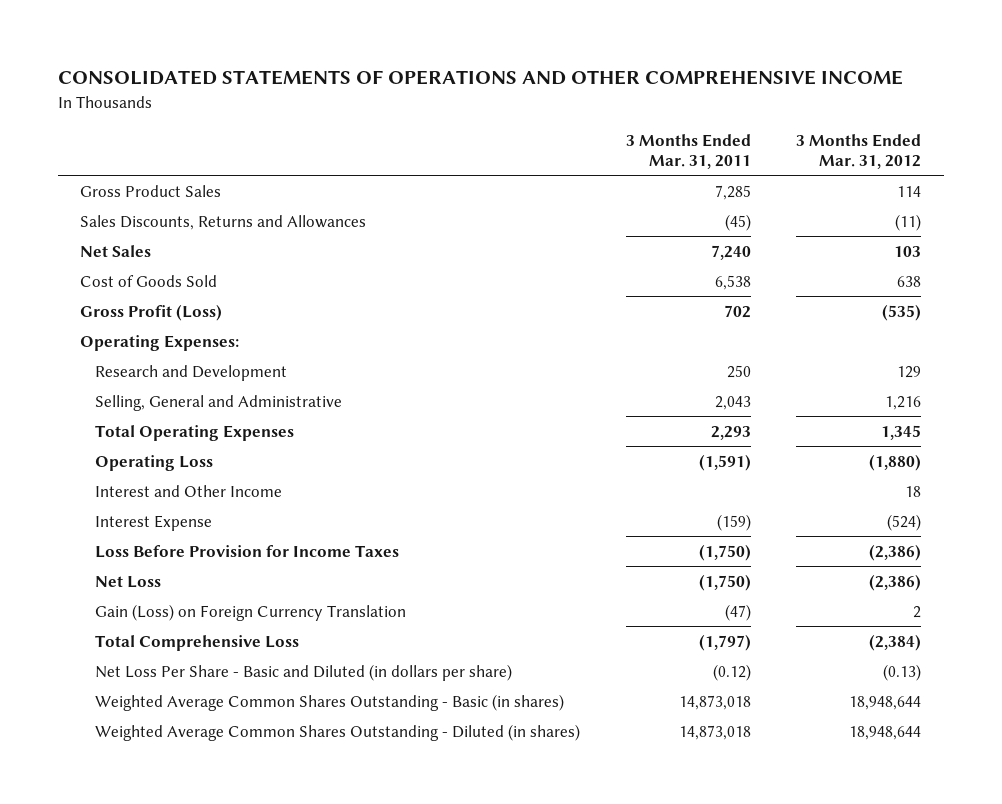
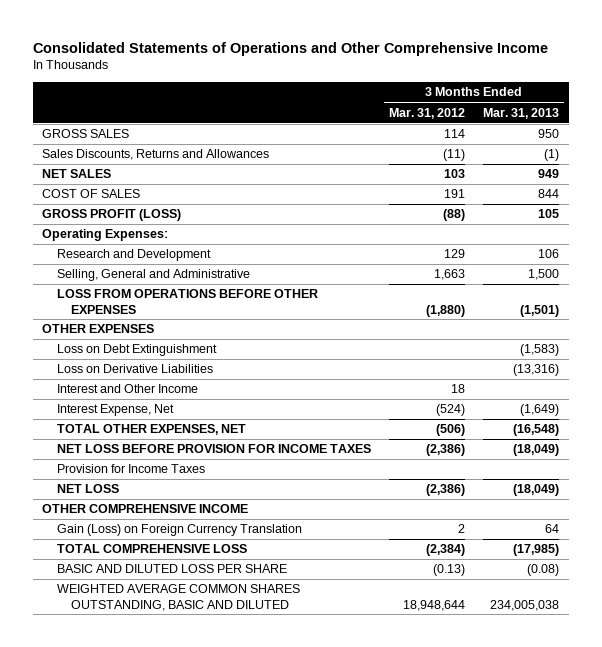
- CONSOLIDATED STATEMENTS OF OPERATIONS AND OTHER COMPREHENSIVE INCOME
+ Consolidated Statements of Operations and Other Comprehensive Income
- | 3 Months Ended Mar. 31, 2011 | 3 Months Ended Mar. 31, 2012
+ | 3 Months Ended Mar. 31, 2012 | 3 Months Ended Mar. 31, 2013
- Gross Product Sales | 7,285 | 114
+ GROSS SALES | 114 | 950
- Net Sales | 7,240 | 103
- Cost of Goods Sold | 6,538 | 638
- Gross Profit (Loss) | 702 | (535)
+ NET SALES | 103 | 949
+ COST OF SALES | 191 | 844
+ GROSS PROFIT (LOSS) | (88) | 105
- Selling, General and Administrative | 2,043 | 1,216
- Total Operating Expenses | 2,293 | 1,345
- Operating Loss | (1,591) | (1,880)
+ Selling, General and Administrative | 1,663 | 1,500
+ LOSS FROM OPERATIONS BEFORE OTHER EXPENSES | (1,880) | (1,501)
+ OTHER EXPENSES
+ Loss on Debt Extinguishment | | (1,583)
+ Loss on Derivative Liabilities | | (13,316)
- Interest Expense | (159) | (524)
- Loss Before Provision for Income Taxes | (1,750) | (2,386)
- Net Loss | (1,750) | (2,386)
+ Interest Expense, Net | (524) | (1,649)
+ TOTAL OTHER EXPENSES, NET | (506) | (16,548)
+ NET LOSS BEFORE PROVISION FOR INCOME TAXES | (2,386) | (18,049)
+ Provision for Income Taxes
+ NET LOSS | (2,386) | (18,049)
+ OTHER COMPREHENSIVE INCOME
- Total Comprehensive Loss | (1,797) | (2,384)
- Net Loss Per Share - Basic and Diluted (in dollars per share) | (0.12) | (0.13)
- Weighted Average Common Shares Outstanding - Basic (in shares) | 14,873,018 | 18,948,644
- Weighted Average Common Shares Outstanding - Diluted (in shares) | 14,873,018 | 18,948,644
+ TOTAL COMPREHENSIVE LOSS | (2,384) | (17,985)
+ BASIC AND DILUTED LOSS PER SHARE | (0.13) | (0.08)
+ WEIGHTED AVERAGE COMMON SHARES OUTSTANDING, BASIC AND DILUTED | 18,948,644 | 234,005,038

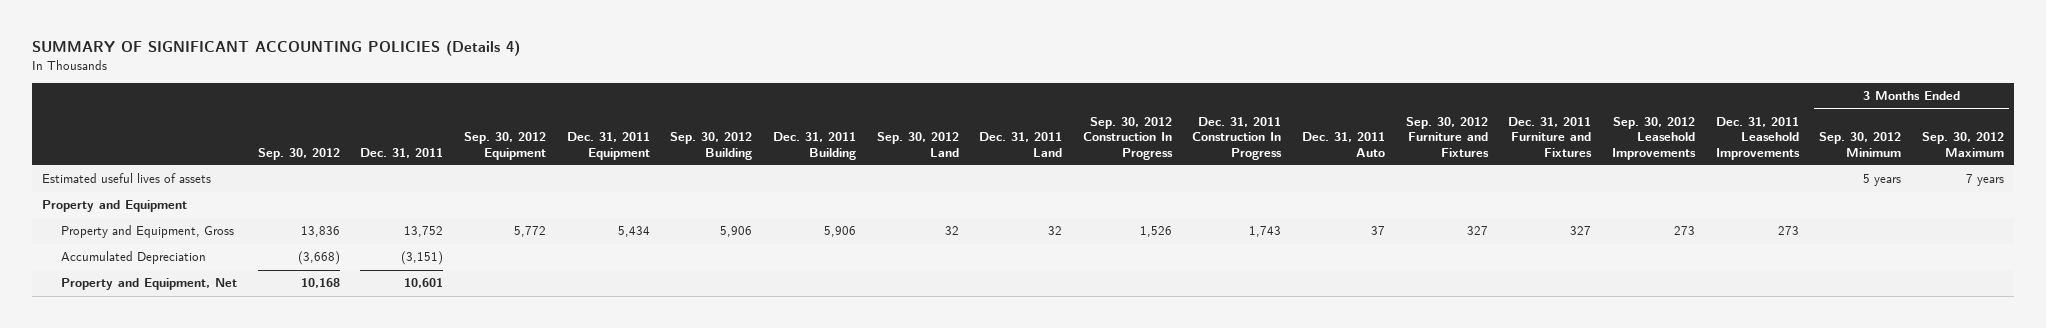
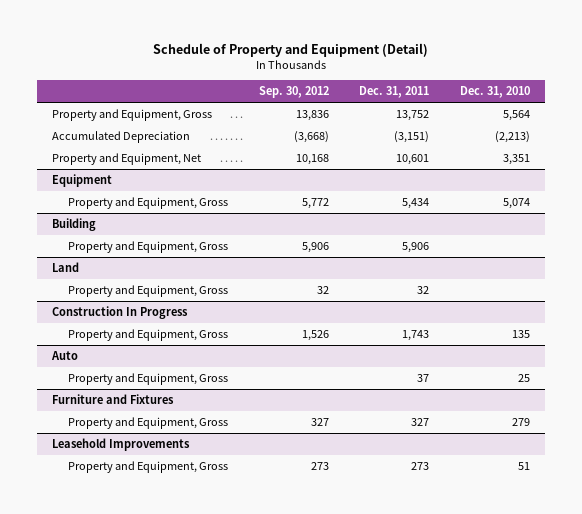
- SUMMARY OF SIGNIFICANT ACCOUNTING POLICIES (Details 4)
+ Schedule of Property and Equipment (Detail)
- | Sep. 30, 2012 | Dec. 31, 2011 | Sep. 30, 2012 Equipment | Dec. 31, 2011 Equipment | Sep. 30, 2012 Building | Dec. 31, 2011 Building | Sep. 30, 2012 Land | Dec. 31, 2011 Land | Sep. 30, 2012 Construction In Progress | Dec. 31, 2011 Construction In Progress | Dec. 31, 2011 Auto | Sep. 30, 2012 Furniture and Fixtures | Dec. 31, 2011 Furniture and Fixtures | Sep. 30, 2012 Leasehold Improvements | Dec. 31, 2011 Leasehold Improvements | 3 Months Ended Sep. 30, 2012 Minimum | 3 Months Ended Sep. 30, 2012 Maximum
+ | Sep. 30, 2012 | Dec. 31, 2011 | Dec. 31, 2010
- Estimated useful lives of assets | | | | | | | | | | | | | | | | 5 years | 7 years
- Property and Equipment
+ Equipment
+ Property and Equipment, Gross | 5,772 | 5,434 | 5,074
+ Building
+ Property and Equipment, Gross | 5,906 | 5,906 |
+ Land
+ Property and Equipment, Gross | 32 | 32 |
+ Construction In Progress
+ Property and Equipment, Gross | 1,526 | 1,743 | 135
+ Auto
+ Property and Equipment, Gross | | 37 | 25
+ Furniture and Fixtures
+ Property and Equipment, Gross | 327 | 327 | 279
+ Leasehold Improvements
+ Property and Equipment, Gross | 273 | 273 | 51

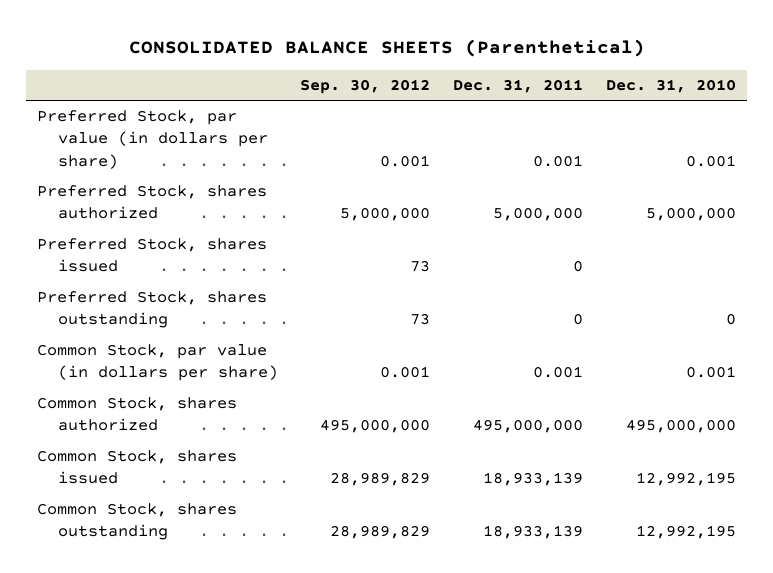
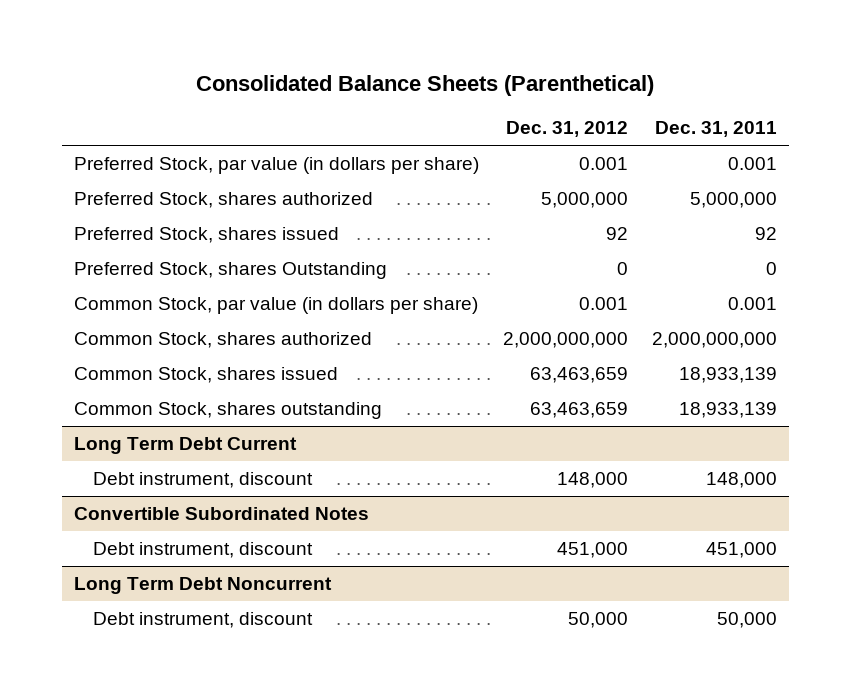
- CONSOLIDATED BALANCE SHEETS (Parenthetical)
+ Consolidated Balance Sheets (Parenthetical)
- | Sep. 30, 2012 | Dec. 31, 2011 | Dec. 31, 2010
+ | Dec. 31, 2012 | Dec. 31, 2011
- Preferred Stock, shares issued | 73 | 0 |
- Preferred Stock, shares outstanding | 73 | 0 | 0
+ Preferred Stock, shares issued | 92 | 92
+ Preferred Stock, shares Outstanding | 0 | 0
- Common Stock, shares authorized | 495,000,000 | 495,000,000 | 495,000,000
+ Common Stock, shares authorized | 2,000,000,000 | 2,000,000,000
+ Long Term Debt Current
+ Debt instrument, discount | 148,000 | 148,000
+ Convertible Subordinated Notes
+ Debt instrument, discount | 451,000 | 451,000
+ Long Term Debt Noncurrent
+ Debt instrument, discount | 50,000 | 50,000

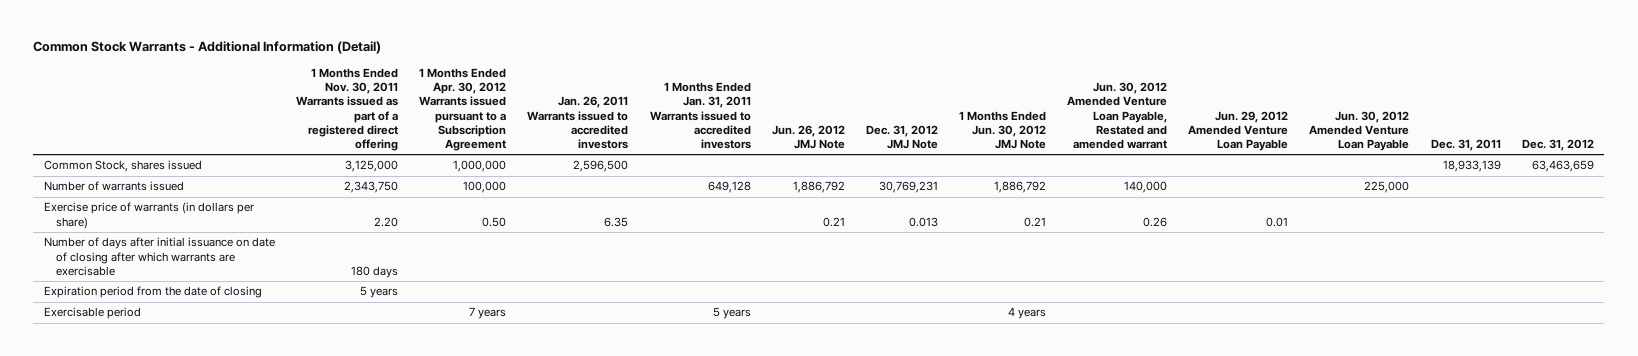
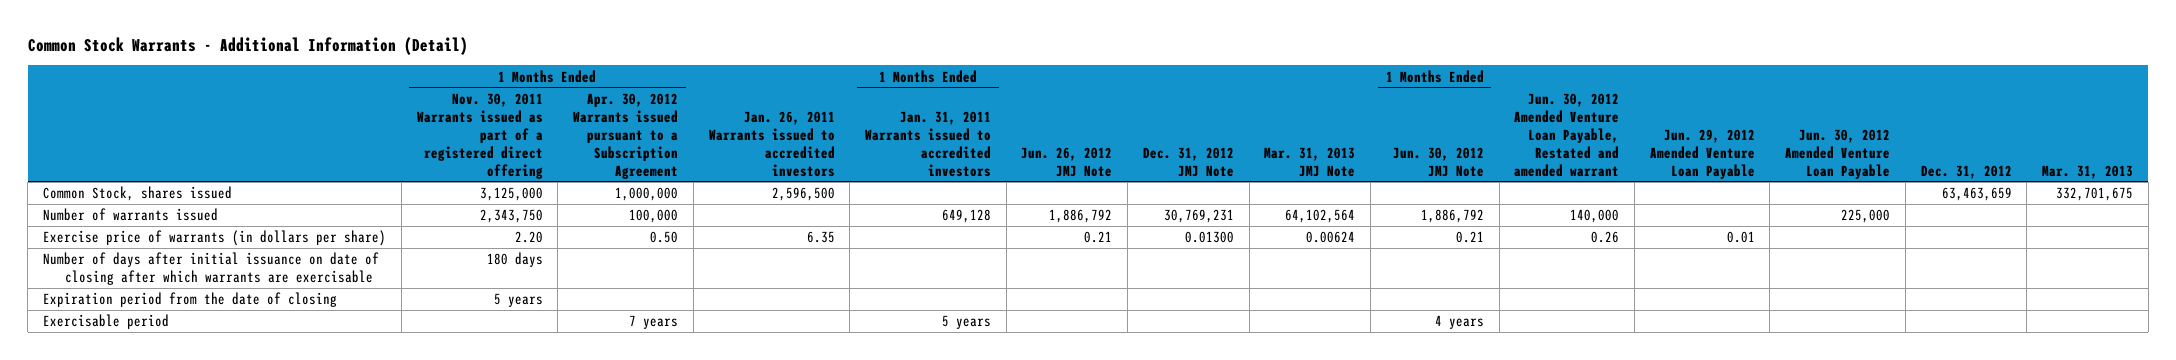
- | 1 Months Ended Nov. 30, 2011 Warrants issued as part of a registered direct offering | 1 Months Ended Apr. 30, 2012 Warrants issued pursuant to a Subscription Agreement | Jan. 26, 2011 Warrants issued to accredited investors | 1 Months Ended Jan. 31, 2011 Warrants issued to accredited investors | Jun. 26, 2012 JMJ Note | Dec. 31, 2012 JMJ Note | 1 Months Ended Jun. 30, 2012 JMJ Note | Jun. 30, 2012 Amended Venture Loan Payable, Restated and amended warrant | Jun. 29, 2012 Amended Venture Loan Payable | Jun. 30, 2012 Amended Venture Loan Payable | Dec. 31, 2011 | Dec. 31, 2012
+ | 1 Months Ended Nov. 30, 2011 Warrants issued as part of a registered direct offering | 1 Months Ended Apr. 30, 2012 Warrants issued pursuant to a Subscription Agreement | Jan. 26, 2011 Warrants issued to accredited investors | 1 Months Ended Jan. 31, 2011 Warrants issued to accredited investors | Jun. 26, 2012 JMJ Note | Dec. 31, 2012 JMJ Note | Mar. 31, 2013 JMJ Note | 1 Months Ended Jun. 30, 2012 JMJ Note | Jun. 30, 2012 Amended Venture Loan Payable, Restated and amended warrant | Jun. 29, 2012 Amended Venture Loan Payable | Jun. 30, 2012 Amended Venture Loan Payable | Dec. 31, 2012 | Mar. 31, 2013
- Exercise price of warrants (in dollars per share) | 2.20 | 0.50 | 6.35 | | 0.21 | 0.013 | 0.21 | 0.26 | 0.01 | | |
+ Exercise price of warrants (in dollars per share) | 2.20 | 0.50 | 6.35 | | 0.21 | 0.01300 | 0.00624 | 0.21 | 0.26 | 0.01 | | |

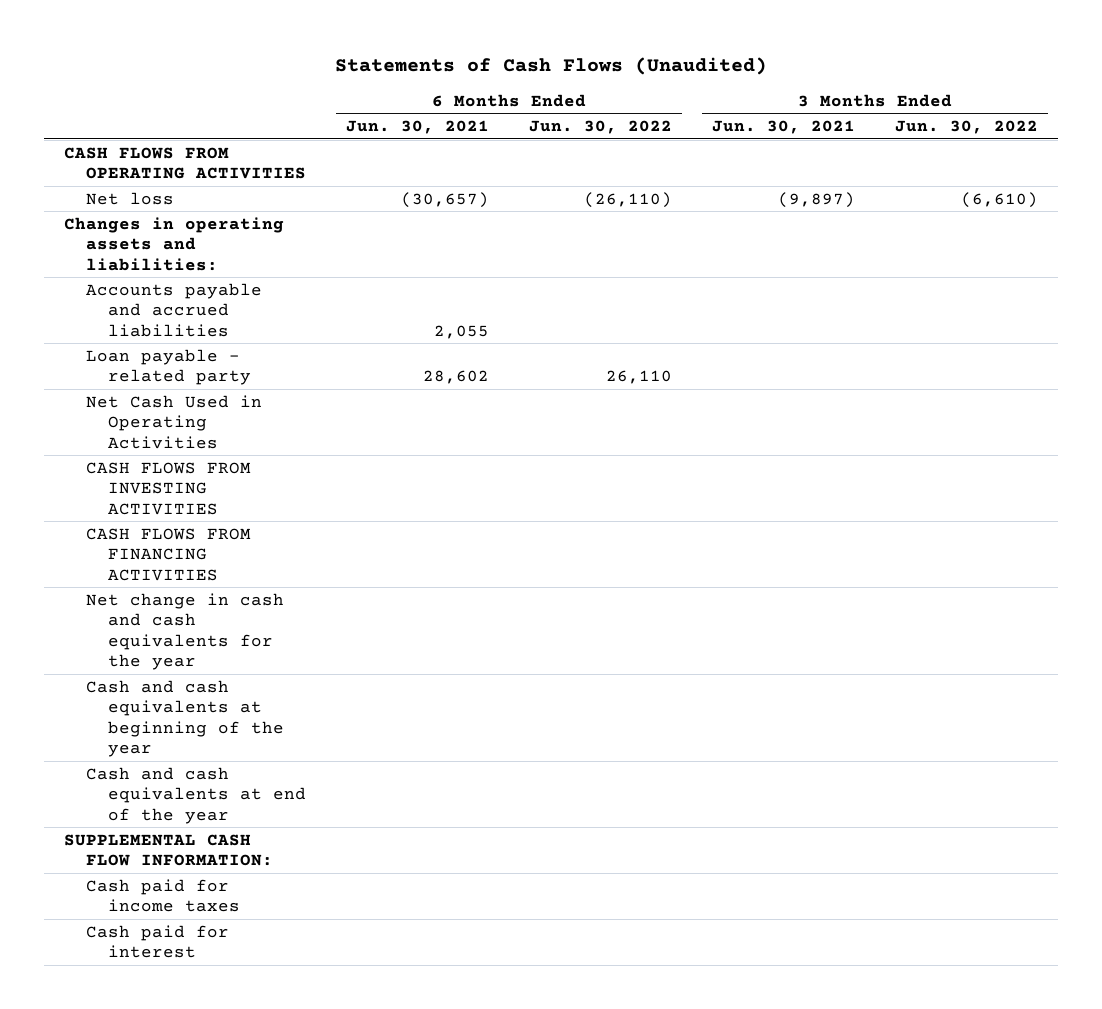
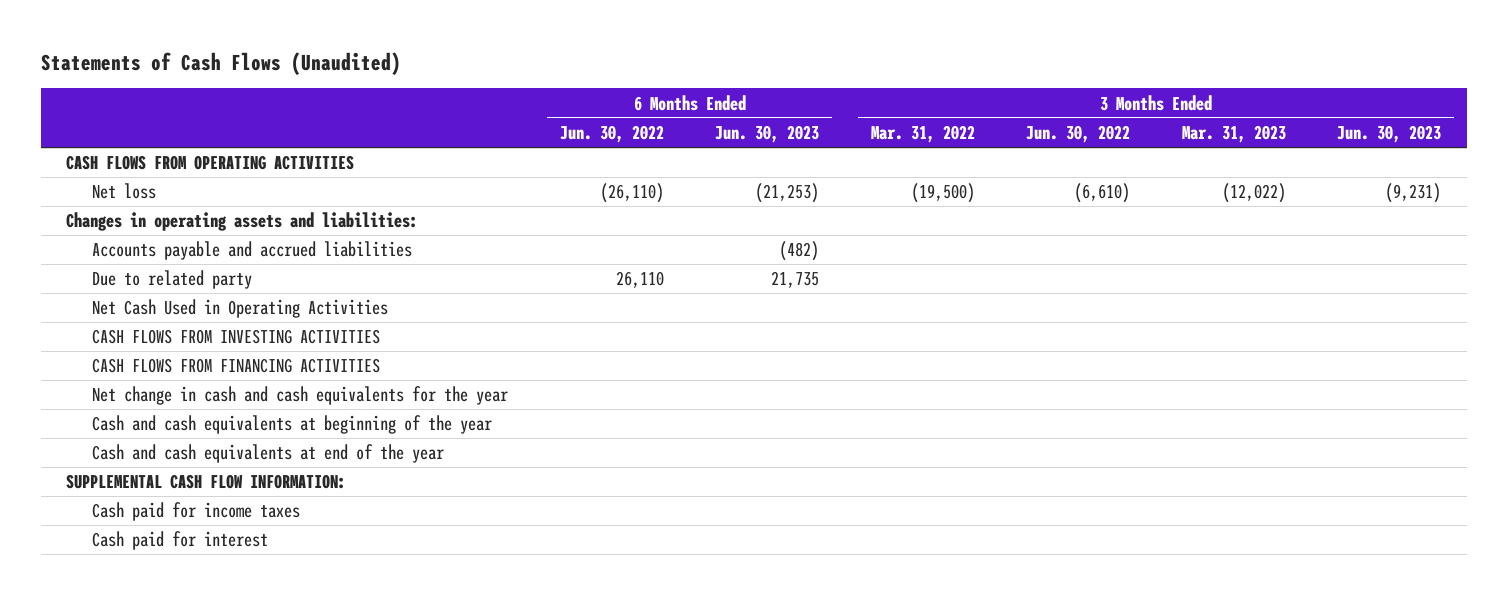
- | 6 Months Ended Jun. 30, 2021 | 6 Months Ended Jun. 30, 2022 | 3 Months Ended Jun. 30, 2021 | 3 Months Ended Jun. 30, 2022
+ | 6 Months Ended Jun. 30, 2022 | 6 Months Ended Jun. 30, 2023 | 3 Months Ended Mar. 31, 2022 | 3 Months Ended Jun. 30, 2022 | 3 Months Ended Mar. 31, 2023 | 3 Months Ended Jun. 30, 2023
- Loan payable - related party | 28,602 | 26,110 | |
+ Due to related party | 26,110 | 21,735 | | | |

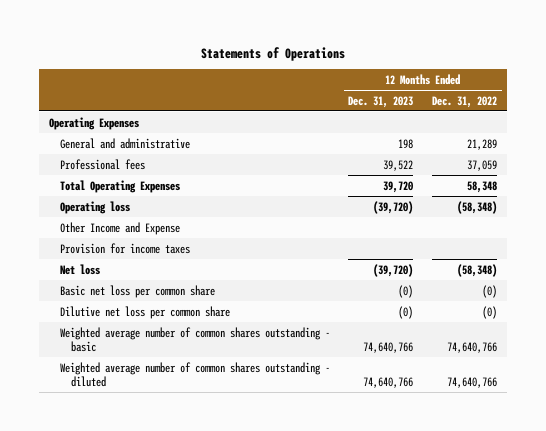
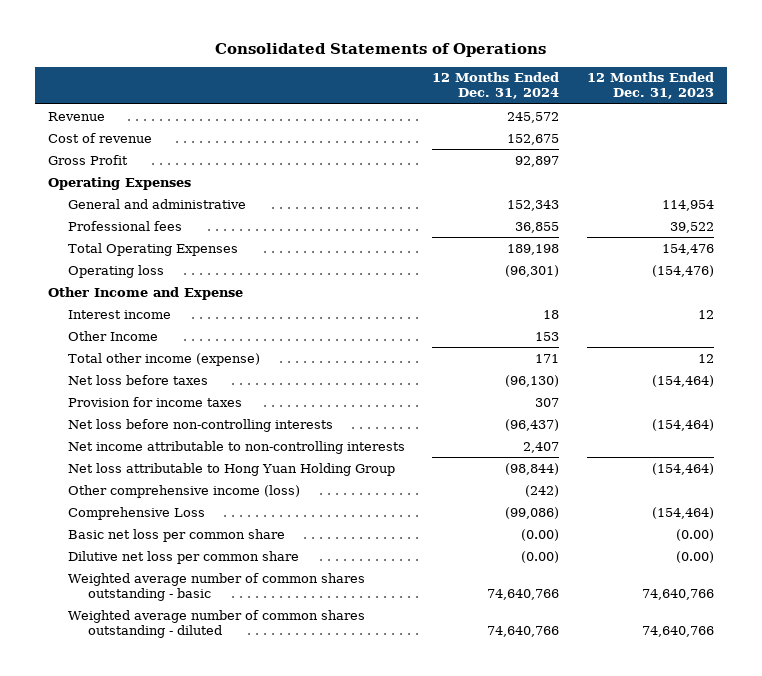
- Statements of Operations
+ Consolidated Statements of Operations
- | 12 Months Ended Dec. 31, 2023 | 12 Months Ended Dec. 31, 2022
+ | 12 Months Ended Dec. 31, 2024 | 12 Months Ended Dec. 31, 2023
+ Revenue | 245,572 |
+ Cost of revenue | 152,675 |
+ Gross Profit | 92,897 |
- General and administrative | 198 | 21,289
+ General and administrative | 152,343 | 114,954
- Total Operating Expenses | 39,720 | 58,348
- Operating loss | (39,720) | (58,348)
+ Total Operating Expenses | 189,198 | 154,476
+ Operating loss | (96,301) | (154,476)
+ Interest income | 18 | 12
+ Other Income | 153 |
+ Total other income (expense) | 171 | 12
+ Net loss before taxes | (96,130) | (154,464)
- Net loss | (39,720) | (58,348)
- Basic net loss per common share | (0) | (0)
- Dilutive net loss per common share | (0) | (0)
+ Net loss before non-controlling interests | (96,437) | (154,464)
+ Net income attributable to non-controlling interests | 2,407 |
+ Net loss attributable to Hong Yuan Holding Group | (98,844) | (154,464)
+ Other comprehensive income (loss) | (242) |
+ Comprehensive Loss | (99,086) | (154,464)
+ Basic net loss per common share | (0.00) | (0.00)
+ Dilutive net loss per common share | (0.00) | (0.00)

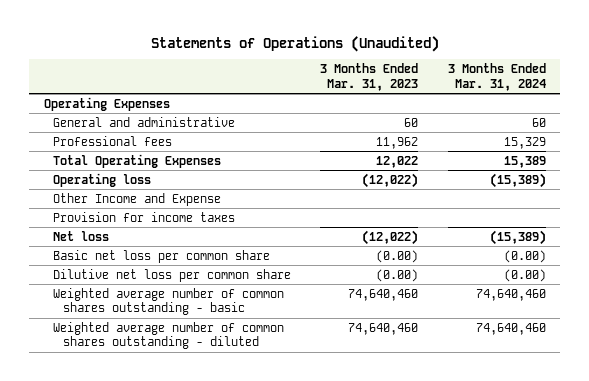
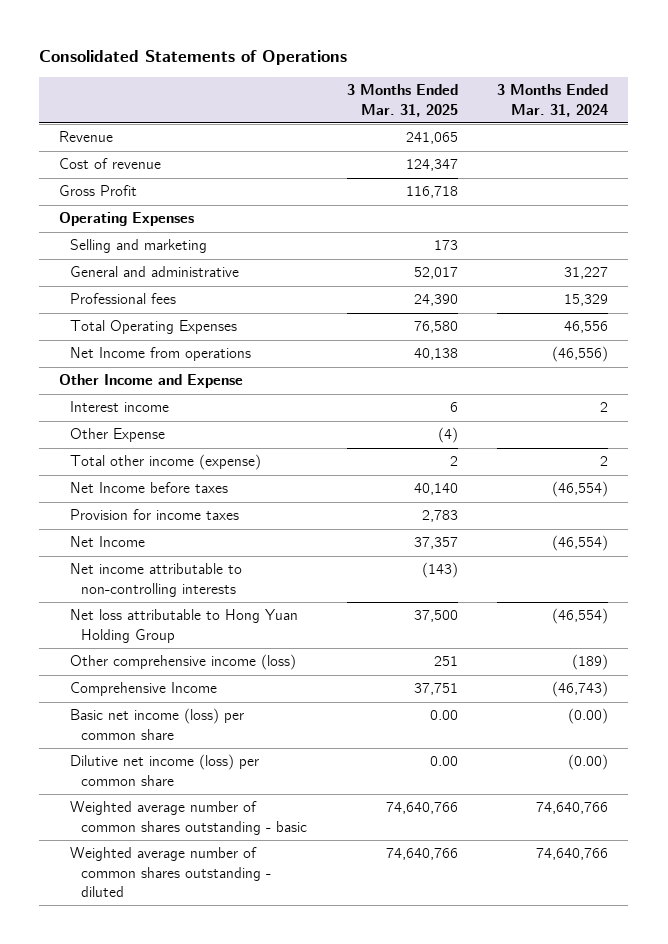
- Statements of Operations (Unaudited)
+ Consolidated Statements of Operations
- | 3 Months Ended Mar. 31, 2023 | 3 Months Ended Mar. 31, 2024
+ | 3 Months Ended Mar. 31, 2025 | 3 Months Ended Mar. 31, 2024
+ Revenue | 241,065 |
+ Cost of revenue | 124,347 |
+ Gross Profit | 116,718 |
- General and administrative | 60 | 60
+ Selling and marketing | 173 |
+ General and administrative | 52,017 | 31,227
- Total Operating Expenses | 12,022 | 15,389
- Operating loss | (12,022) | (15,389)
+ Total Operating Expenses | 76,580 | 46,556
+ Net Income from operations | 40,138 | (46,556)
+ Interest income | 6 | 2
+ Other Expense | (4) |
+ Total other income (expense) | 2 | 2
+ Net Income before taxes | 40,140 | (46,554)
- Net loss | (12,022) | (15,389)
- Basic net loss per common share | (0.00) | (0.00)
- Dilutive net loss per common share | (0.00) | (0.00)
- Weighted average number of common shares outstanding - basic | 74,640,460 | 74,640,460
- Weighted average number of common shares outstanding - diluted | 74,640,460 | 74,640,460
+ Net Income | 37,357 | (46,554)
+ Net income attributable to non-controlling interests | (143) |
+ Net loss attributable to Hong Yuan Holding Group | 37,500 | (46,554)
+ Other comprehensive income (loss) | 251 | (189)
+ Comprehensive Income | 37,751 | (46,743)
+ Basic net income (loss) per common share | 0.00 | (0.00)
+ Dilutive net income (loss) per common share | 0.00 | (0.00)
+ Weighted average number of common shares outstanding - basic | 74,640,766 | 74,640,766
+ Weighted average number of common shares outstanding - diluted | 74,640,766 | 74,640,766

